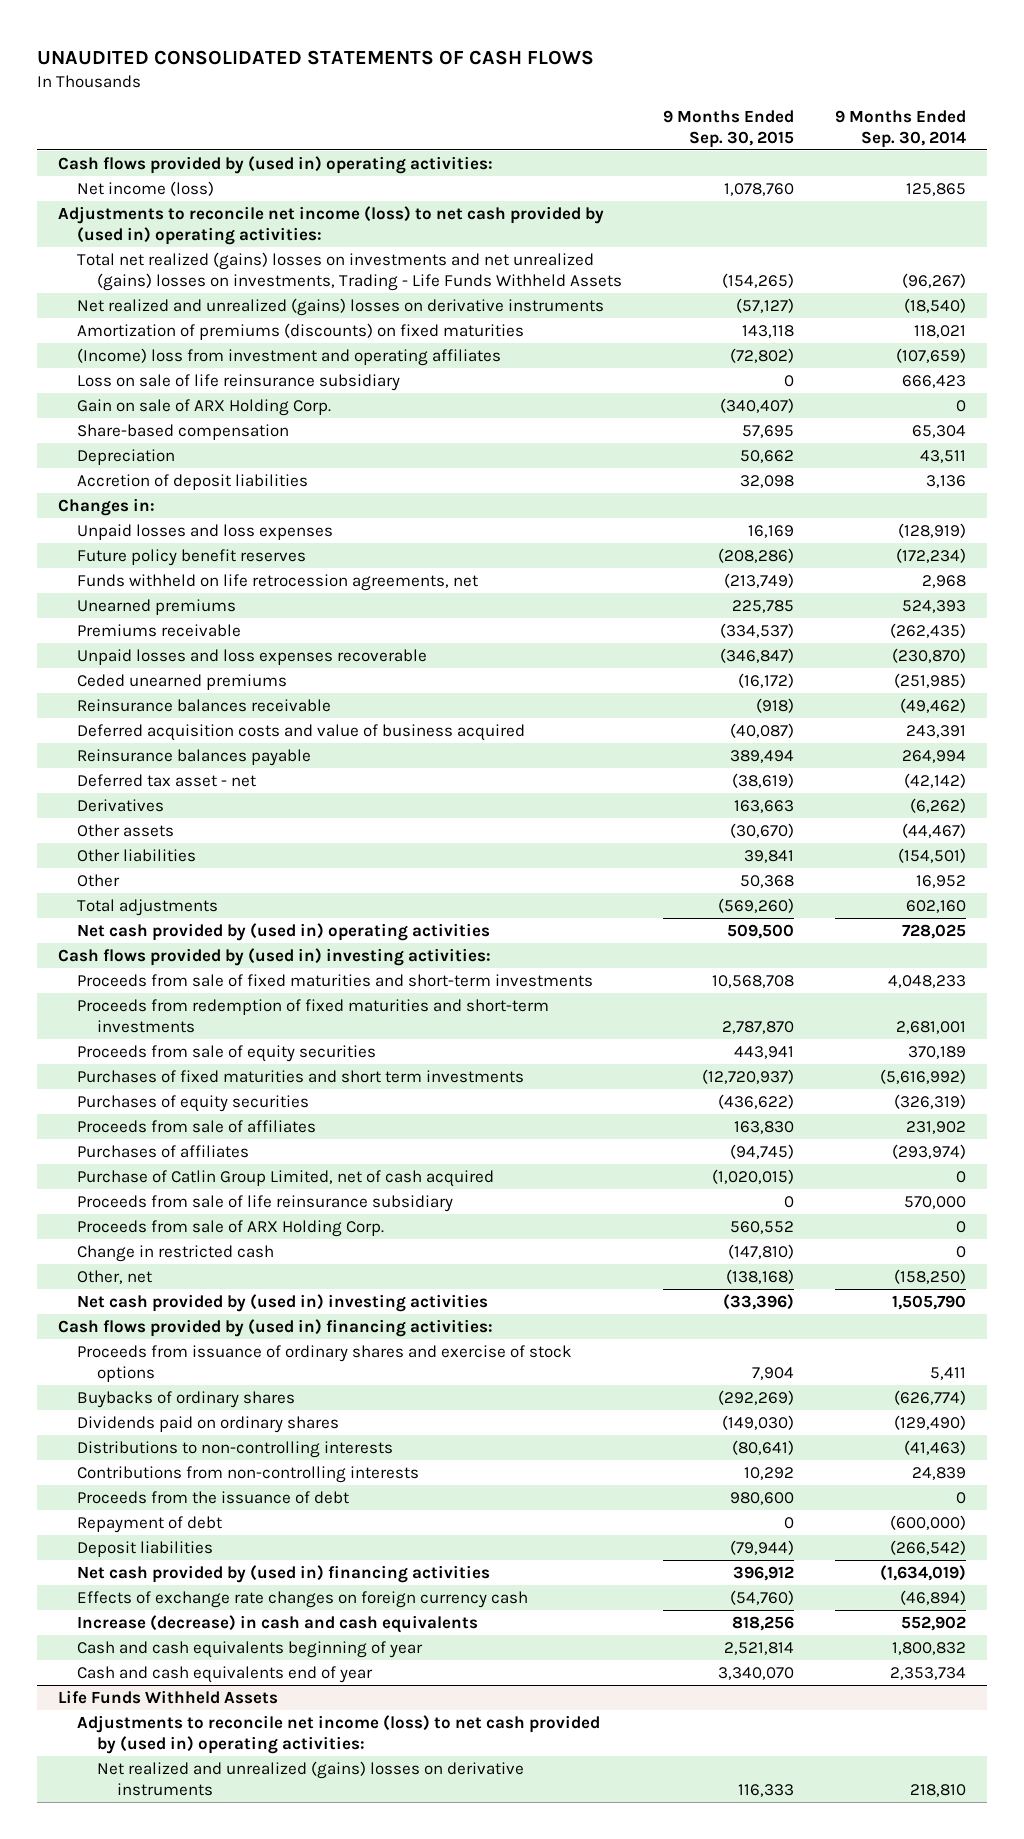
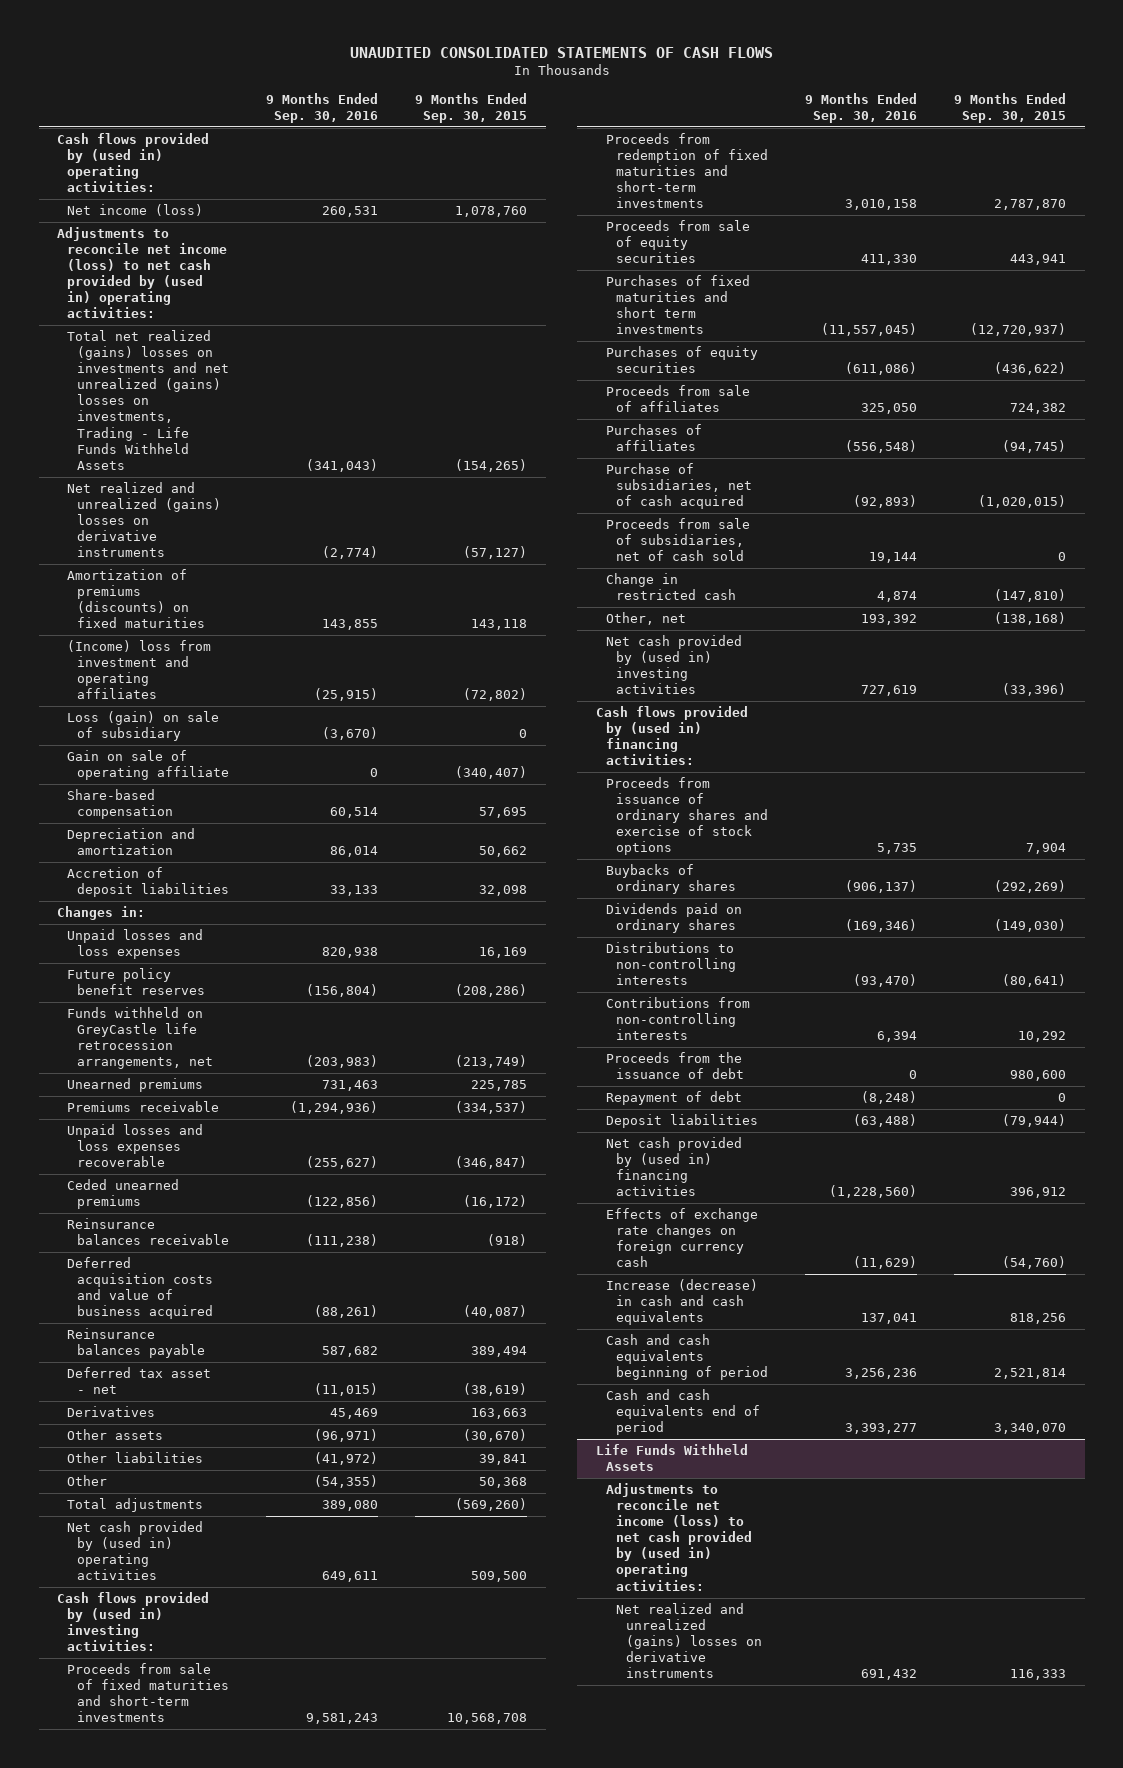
- | 9 Months Ended Sep. 30, 2015 | 9 Months Ended Sep. 30, 2014
+ | 9 Months Ended Sep. 30, 2016 | 9 Months Ended Sep. 30, 2015
- Loss on sale of life reinsurance subsidiary | 0 | 666,423
- Gain on sale of ARX Holding Corp. | (340,407) | 0
+ Loss (gain) on sale of subsidiary | (3,670) | 0
+ Gain on sale of operating affiliate | 0 | (340,407)
- Depreciation | 50,662 | 43,511
+ Depreciation and amortization | 86,014 | 50,662
- Funds withheld on life retrocession agreements, net | (213,749) | 2,968
+ Funds withheld on GreyCastle life retrocession arrangements, net | (203,983) | (213,749)
- Proceeds from sale of affiliates | 163,830 | 231,902
+ Proceeds from sale of affiliates | 325,050 | 724,382
- Purchase of Catlin Group Limited, net of cash acquired | (1,020,015) | 0
- Proceeds from sale of life reinsurance subsidiary | 0 | 570,000
- Proceeds from sale of ARX Holding Corp. | 560,552 | 0
+ Purchase of subsidiaries, net of cash acquired | (92,893) | (1,020,015)
+ Proceeds from sale of subsidiaries, net of cash sold | 19,144 | 0
- Cash and cash equivalents beginning of year | 2,521,814 | 1,800,832
- Cash and cash equivalents end of year | 3,340,070 | 2,353,734
+ Cash and cash equivalents beginning of period | 3,256,236 | 2,521,814
+ Cash and cash equivalents end of period | 3,393,277 | 3,340,070

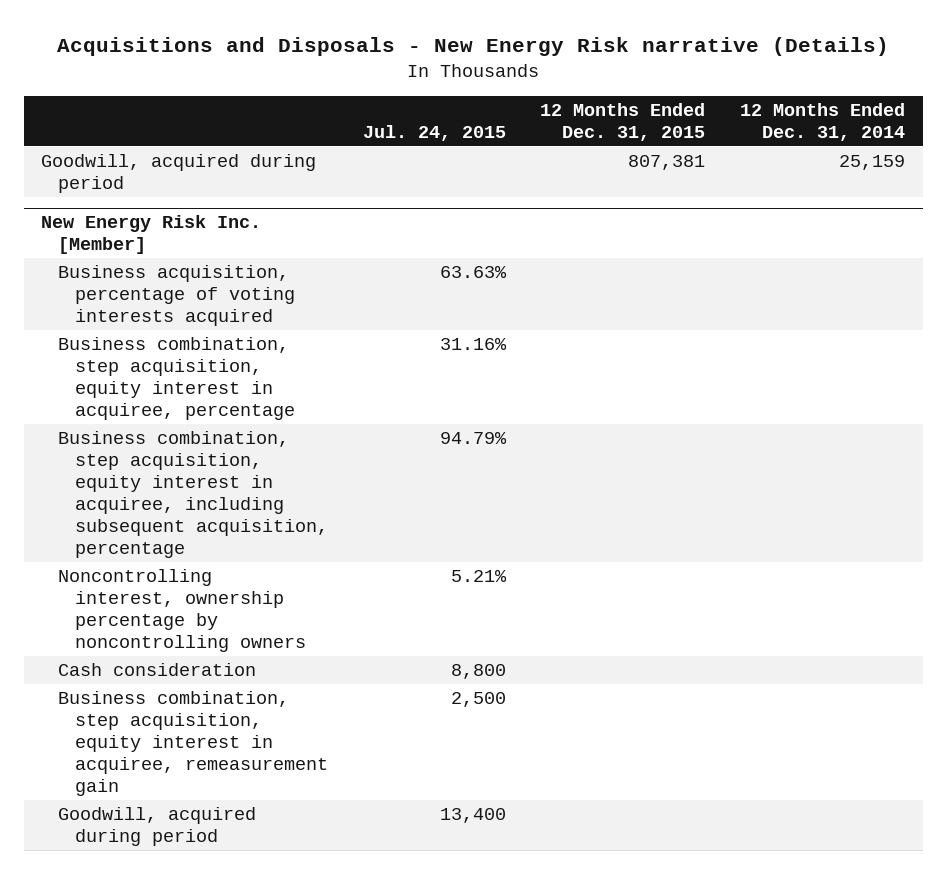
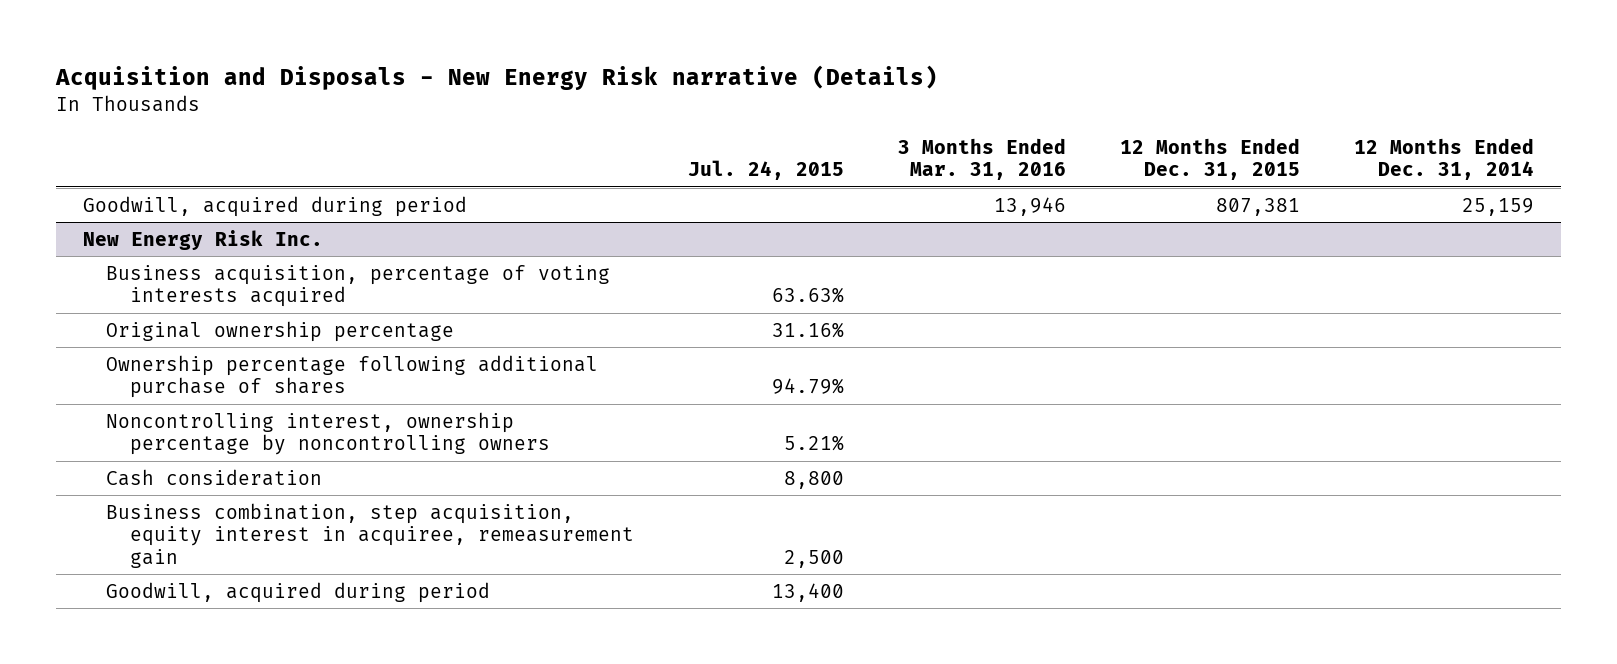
- Acquisitions and Disposals - New Energy Risk narrative (Details)
+ Acquisition and Disposals - New Energy Risk narrative (Details)
- | Jul. 24, 2015 | 12 Months Ended Dec. 31, 2015 | 12 Months Ended Dec. 31, 2014
+ | Jul. 24, 2015 | 3 Months Ended Mar. 31, 2016 | 12 Months Ended Dec. 31, 2015 | 12 Months Ended Dec. 31, 2014
- New Energy Risk Inc. [Member]
+ New Energy Risk Inc.
- Business combination, step acquisition, equity interest in acquiree, percentage | 31.16% | |
- Business combination, step acquisition, equity interest in acquiree, including subsequent acquisition, percentage | 94.79% | |
+ Original ownership percentage | 31.16% | | |
+ Ownership percentage following additional purchase of shares | 94.79% | | |

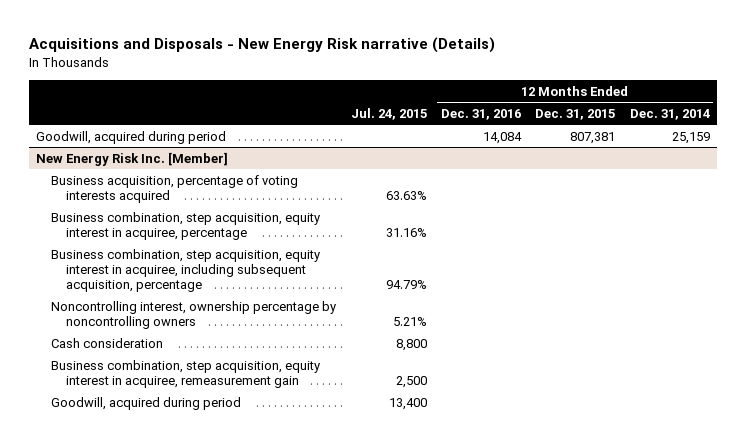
- Acquisition and Disposals - New Energy Risk narrative (Details)
+ Acquisitions and Disposals - New Energy Risk narrative (Details)
- | Jul. 24, 2015 | 3 Months Ended Mar. 31, 2016 | 12 Months Ended Dec. 31, 2015 | 12 Months Ended Dec. 31, 2014
+ | Jul. 24, 2015 | 12 Months Ended Dec. 31, 2016 | 12 Months Ended Dec. 31, 2015 | 12 Months Ended Dec. 31, 2014
- New Energy Risk Inc.
+ New Energy Risk Inc. [Member]
- Original ownership percentage | 31.16% | | |
- Ownership percentage following additional purchase of shares | 94.79% | | |
+ Business combination, step acquisition, equity interest in acquiree, percentage | 31.16% | | |
+ Business combination, step acquisition, equity interest in acquiree, including subsequent acquisition, percentage | 94.79% | | |

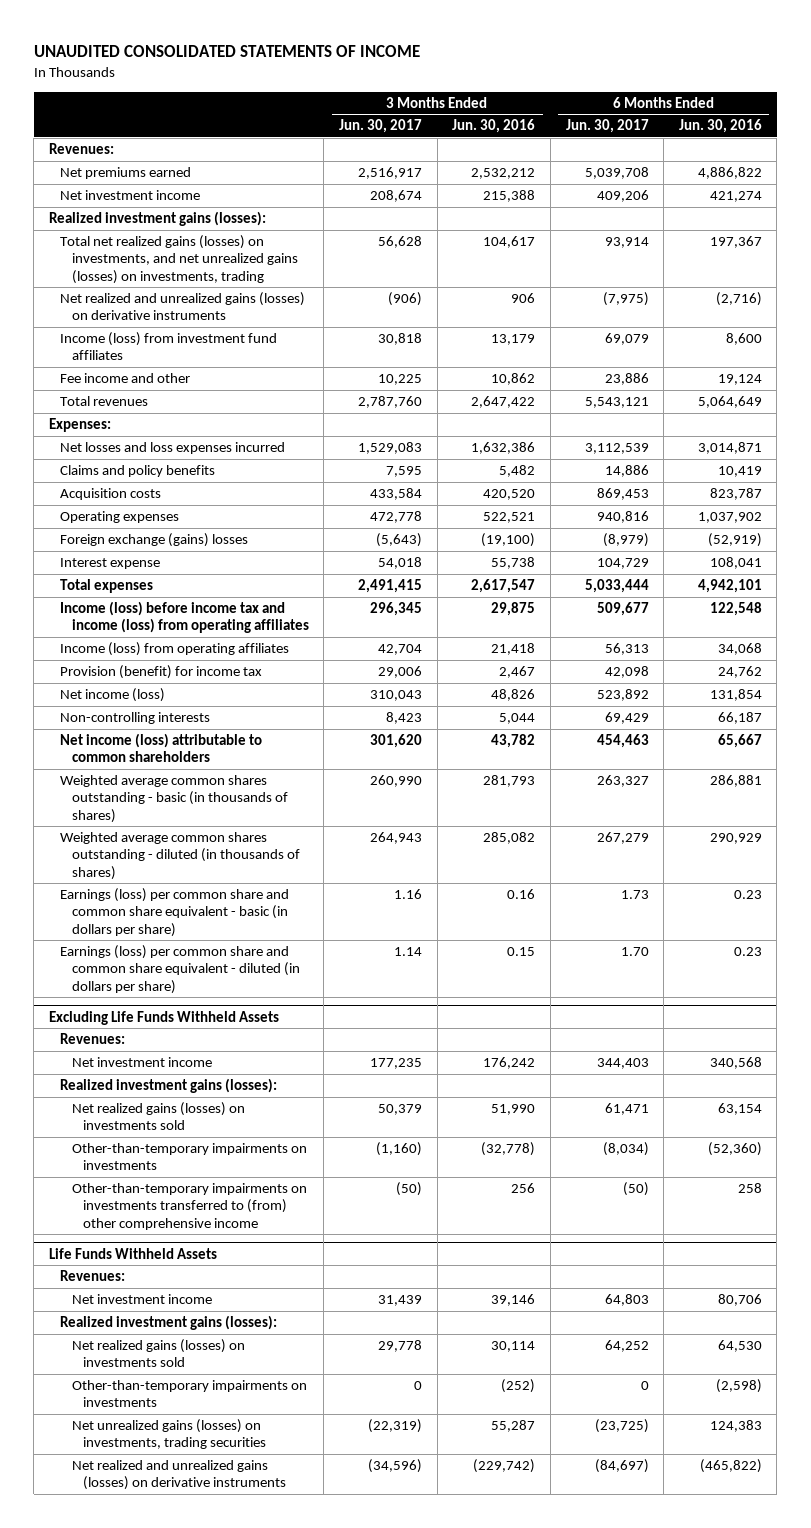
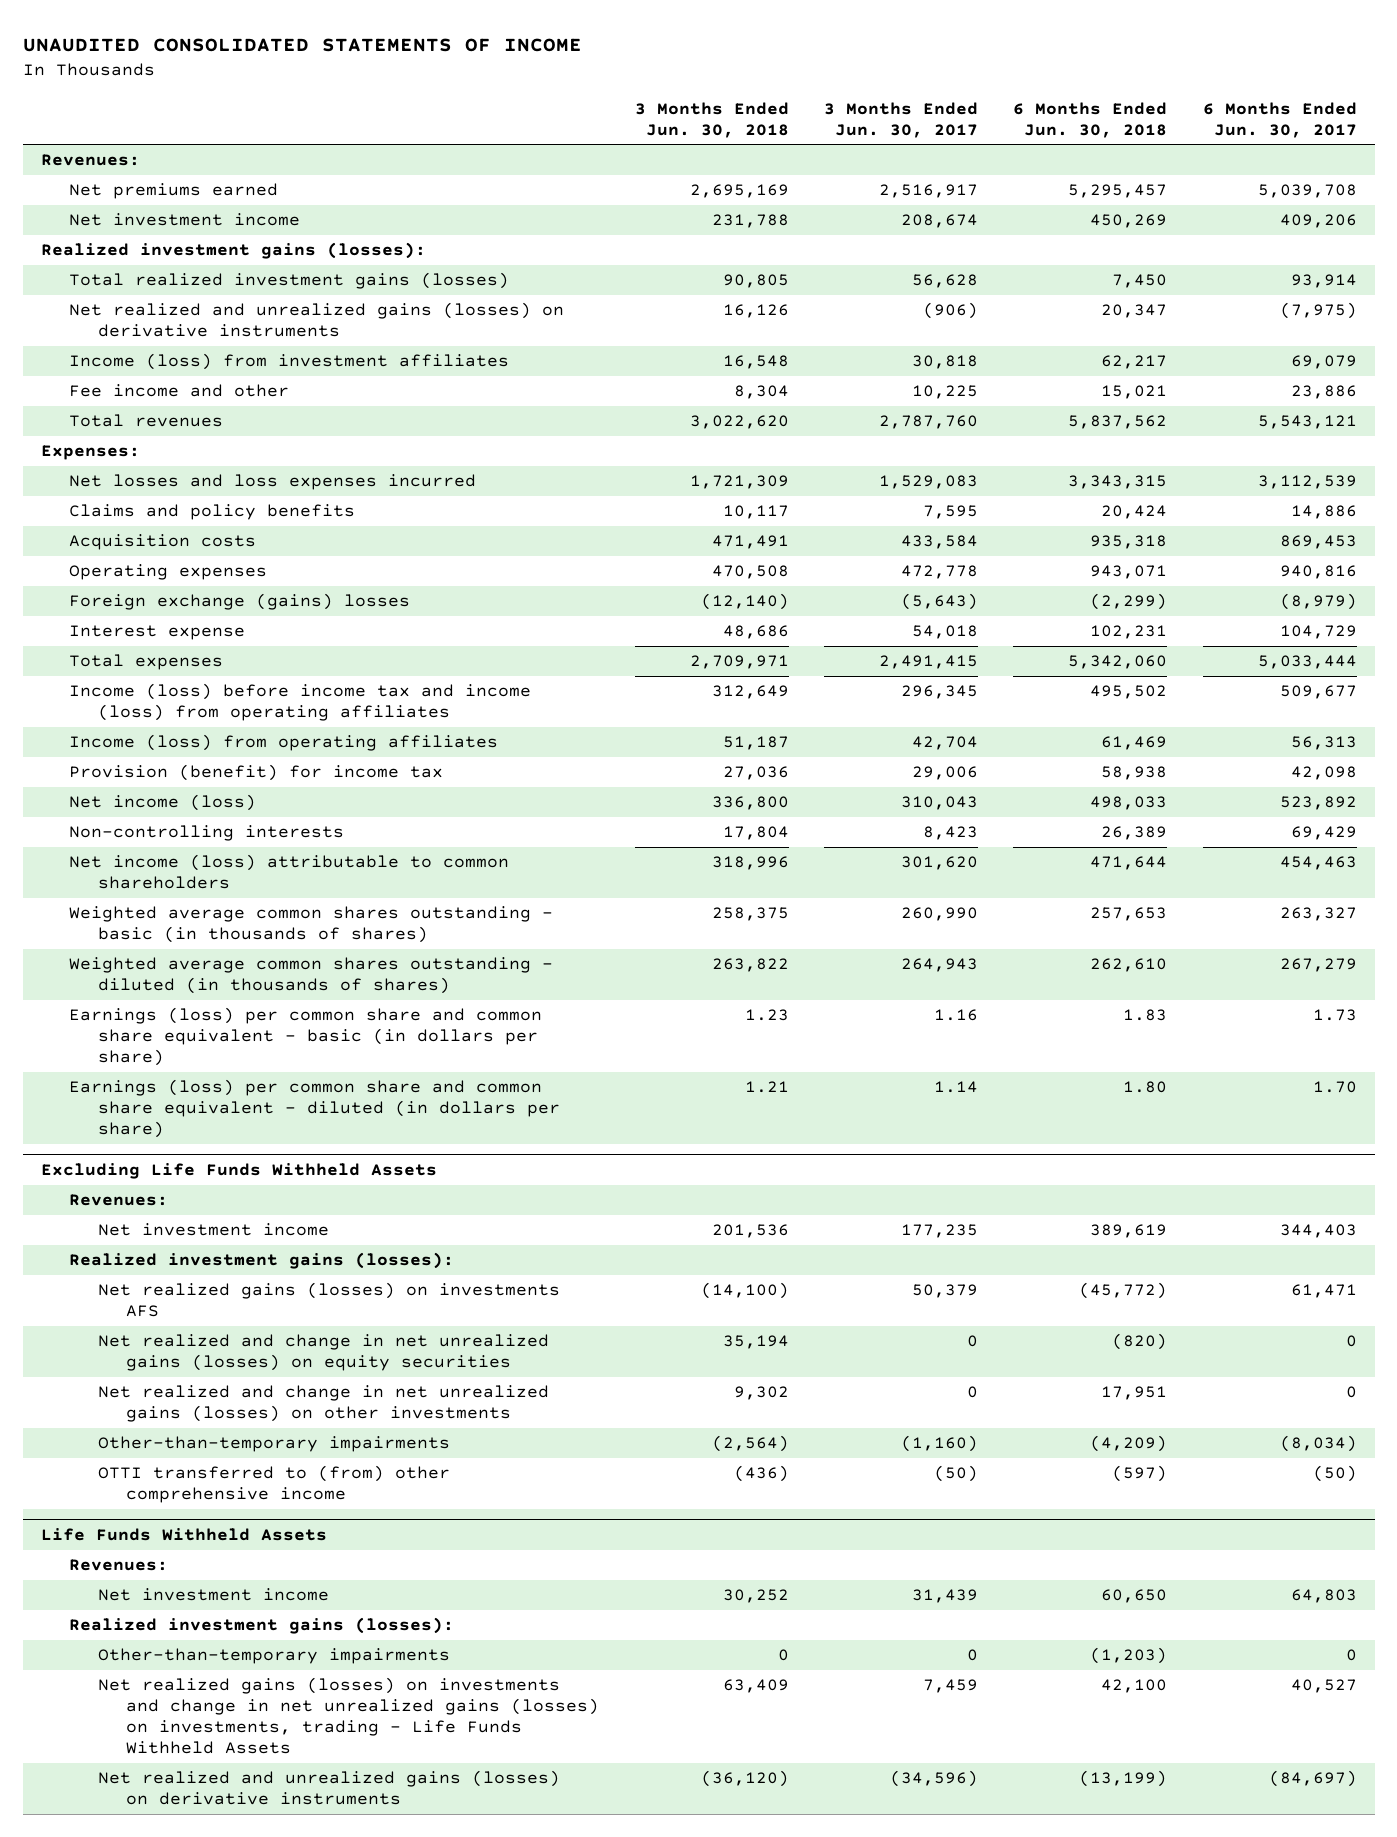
- | 3 Months Ended Jun. 30, 2017 | 3 Months Ended Jun. 30, 2016 | 6 Months Ended Jun. 30, 2017 | 6 Months Ended Jun. 30, 2016
+ | 3 Months Ended Jun. 30, 2018 | 3 Months Ended Jun. 30, 2017 | 6 Months Ended Jun. 30, 2018 | 6 Months Ended Jun. 30, 2017
- Total net realized gains (losses) on investments, and net unrealized gains (losses) on investments, trading | 56,628 | 104,617 | 93,914 | 197,367
+ Total realized investment gains (losses) | 90,805 | 56,628 | 7,450 | 93,914
- Income (loss) from investment fund affiliates | 30,818 | 13,179 | 69,079 | 8,600
+ Income (loss) from investment affiliates | 16,548 | 30,818 | 62,217 | 69,079
@ Excluding Life Funds Withheld Assets
- Net realized gains (losses) on investments sold | 50,379 | 51,990 | 61,471 | 63,154
- Other-than-temporary impairments on investments | (1,160) | (32,778) | (8,034) | (52,360)
- Other-than-temporary impairments on investments transferred to (from) other comprehensive income | (50) | 256 | (50) | 258
+ Net realized gains (losses) on investments AFS | (14,100) | 50,379 | (45,772) | 61,471
+ Net realized and change in net unrealized gains (losses) on equity securities | 35,194 | 0 | (820) | 0
+ Net realized and change in net unrealized gains (losses) on other investments | 9,302 | 0 | 17,951 | 0
+ Other-than-temporary impairments | (2,564) | (1,160) | (4,209) | (8,034)
+ OTTI transferred to (from) other comprehensive income | (436) | (50) | (597) | (50)
@ Life Funds Withheld Assets
- Net realized gains (losses) on investments sold | 29,778 | 30,114 | 64,252 | 64,530
- Other-than-temporary impairments on investments | 0 | (252) | 0 | (2,598)
- Net unrealized gains (losses) on investments, trading securities | (22,319) | 55,287 | (23,725) | 124,383
+ Other-than-temporary impairments | 0 | 0 | (1,203) | 0
+ Net realized gains (losses) on investments and change in net unrealized gains (losses) on investments, trading - Life Funds Withheld Assets | 63,409 | 7,459 | 42,100 | 40,527

